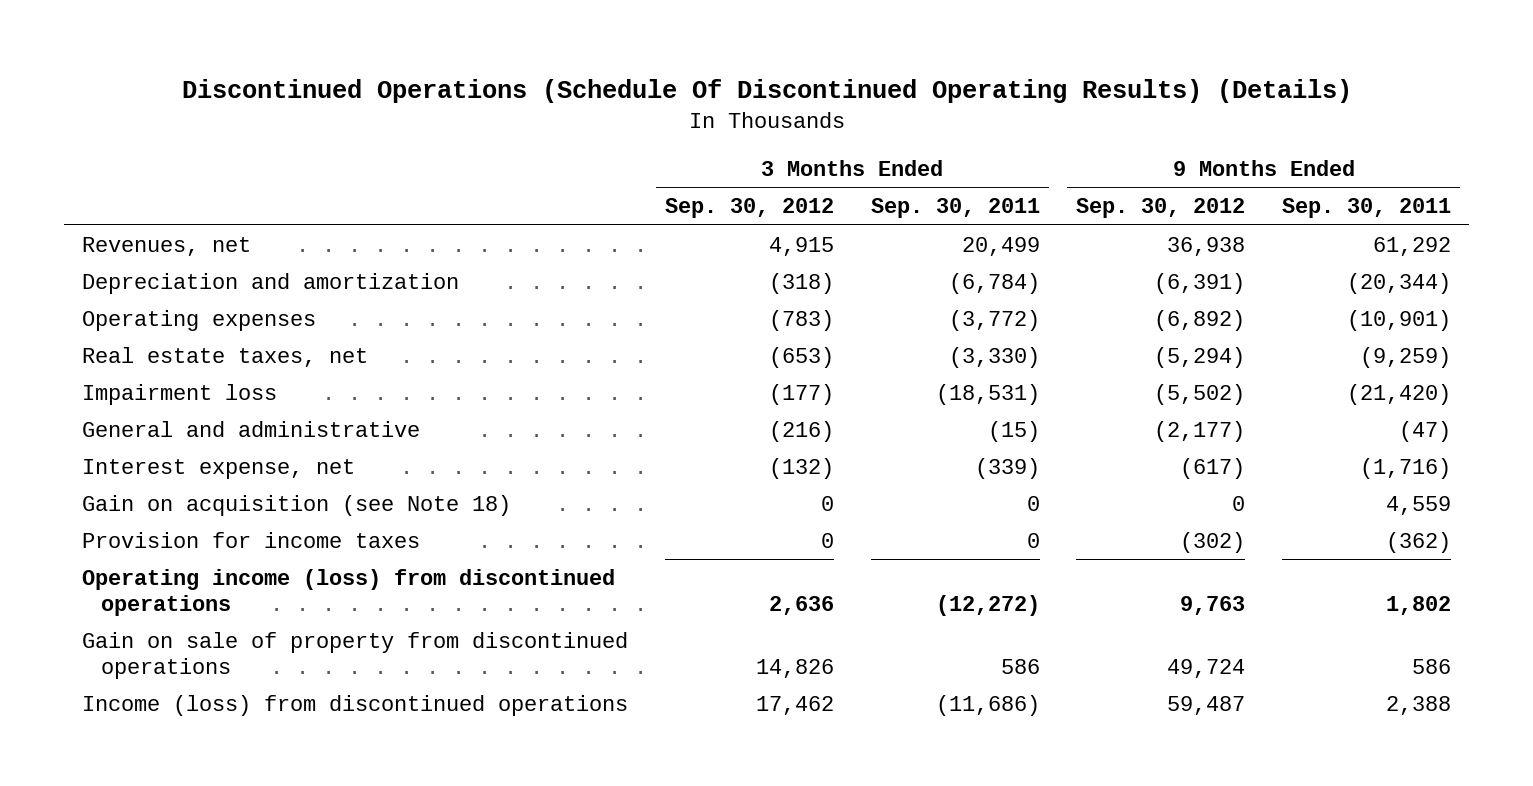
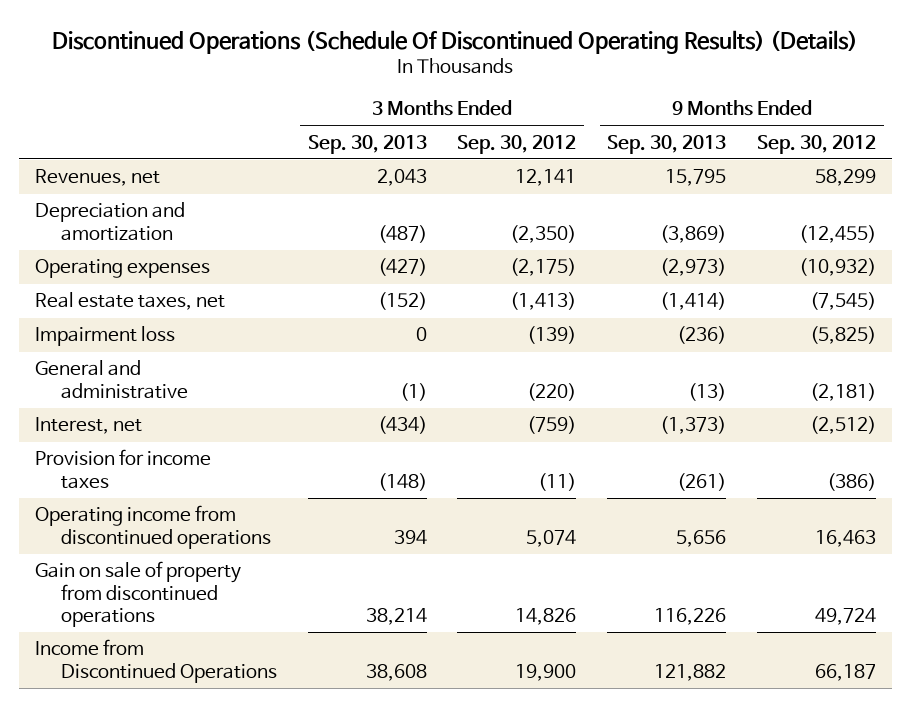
- | 3 Months Ended Sep. 30, 2012 | 3 Months Ended Sep. 30, 2011 | 9 Months Ended Sep. 30, 2012 | 9 Months Ended Sep. 30, 2011
+ | 3 Months Ended Sep. 30, 2013 | 3 Months Ended Sep. 30, 2012 | 9 Months Ended Sep. 30, 2013 | 9 Months Ended Sep. 30, 2012
- Revenues, net | 4,915 | 20,499 | 36,938 | 61,292
- Depreciation and amortization | (318) | (6,784) | (6,391) | (20,344)
- Operating expenses | (783) | (3,772) | (6,892) | (10,901)
- Real estate taxes, net | (653) | (3,330) | (5,294) | (9,259)
- Impairment loss | (177) | (18,531) | (5,502) | (21,420)
- General and administrative | (216) | (15) | (2,177) | (47)
- Interest expense, net | (132) | (339) | (617) | (1,716)
- Gain on acquisition (see Note 18) | 0 | 0 | 0 | 4,559
- Provision for income taxes | 0 | 0 | (302) | (362)
- Operating income (loss) from discontinued operations | 2,636 | (12,272) | 9,763 | 1,802
+ Revenues, net | 2,043 | 12,141 | 15,795 | 58,299
+ Depreciation and amortization | (487) | (2,350) | (3,869) | (12,455)
+ Operating expenses | (427) | (2,175) | (2,973) | (10,932)
+ Real estate taxes, net | (152) | (1,413) | (1,414) | (7,545)
+ Impairment loss | 0 | (139) | (236) | (5,825)
+ General and administrative | (1) | (220) | (13) | (2,181)
+ Interest, net | (434) | (759) | (1,373) | (2,512)
+ Provision for income taxes | (148) | (11) | (261) | (386)
+ Operating income from discontinued operations | 394 | 5,074 | 5,656 | 16,463
- Income (loss) from discontinued operations | 17,462 | (11,686) | 59,487 | 2,388
+ Income from Discontinued Operations | 38,608 | 19,900 | 121,882 | 66,187

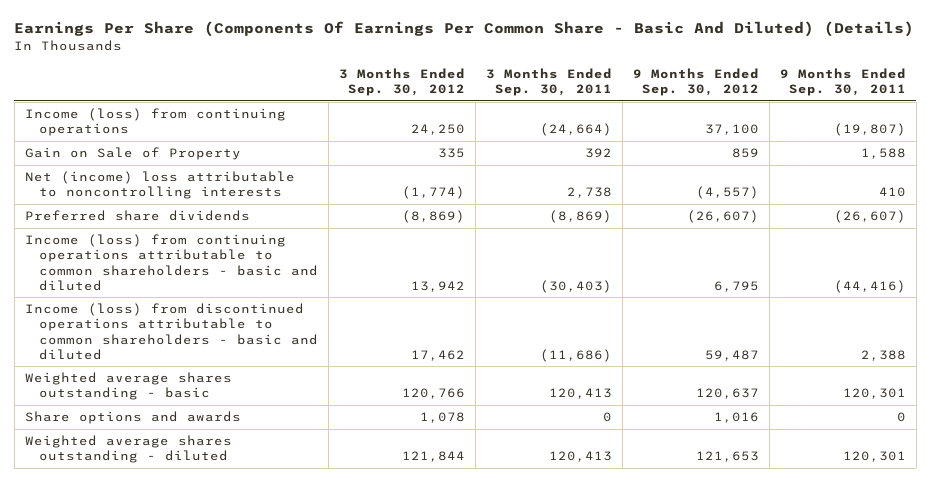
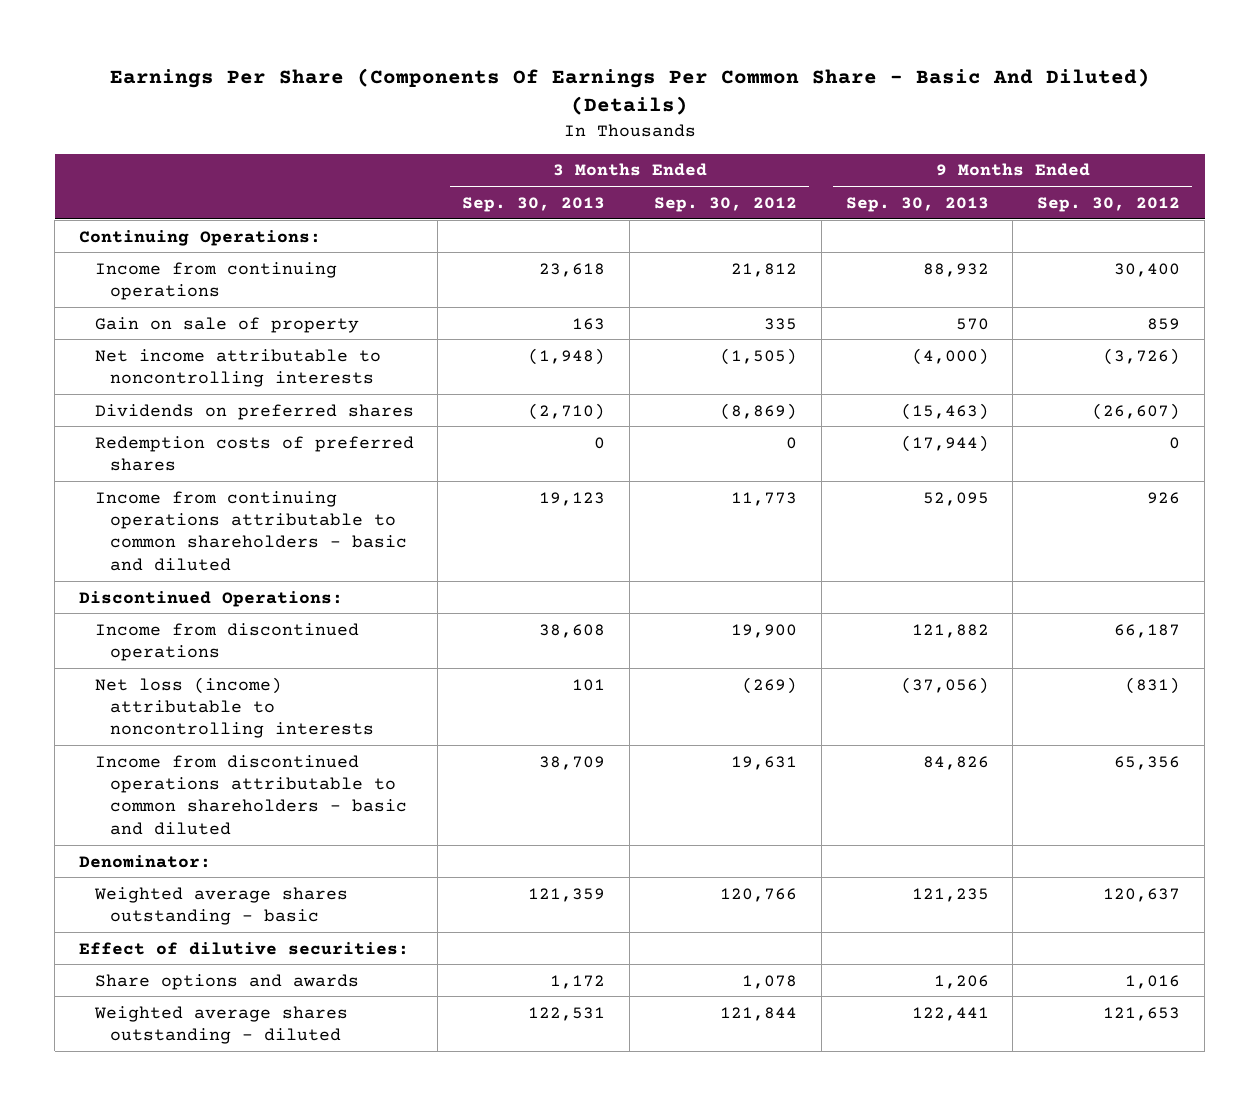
- | 3 Months Ended Sep. 30, 2012 | 3 Months Ended Sep. 30, 2011 | 9 Months Ended Sep. 30, 2012 | 9 Months Ended Sep. 30, 2011
+ | 3 Months Ended Sep. 30, 2013 | 3 Months Ended Sep. 30, 2012 | 9 Months Ended Sep. 30, 2013 | 9 Months Ended Sep. 30, 2012
- Income (loss) from continuing operations | 24,250 | (24,664) | 37,100 | (19,807)
- Gain on Sale of Property | 335 | 392 | 859 | 1,588
- Net (income) loss attributable to noncontrolling interests | (1,774) | 2,738 | (4,557) | 410
- Preferred share dividends | (8,869) | (8,869) | (26,607) | (26,607)
- Income (loss) from continuing operations attributable to common shareholders - basic and diluted | 13,942 | (30,403) | 6,795 | (44,416)
- Income (loss) from discontinued operations attributable to common shareholders - basic and diluted | 17,462 | (11,686) | 59,487 | 2,388
+ Continuing Operations:
+ Income from continuing operations | 23,618 | 21,812 | 88,932 | 30,400
+ Gain on sale of property | 163 | 335 | 570 | 859
+ Net income attributable to noncontrolling interests | (1,948) | (1,505) | (4,000) | (3,726)
+ Dividends on preferred shares | (2,710) | (8,869) | (15,463) | (26,607)
+ Redemption costs of preferred shares | 0 | 0 | (17,944) | 0
+ Income from continuing operations attributable to common shareholders - basic and diluted | 19,123 | 11,773 | 52,095 | 926
+ Discontinued Operations:
+ Income from discontinued operations | 38,608 | 19,900 | 121,882 | 66,187
+ Net loss (income) attributable to noncontrolling interests | 101 | (269) | (37,056) | (831)
+ Income from discontinued operations attributable to common shareholders - basic and diluted | 38,709 | 19,631 | 84,826 | 65,356
+ Denominator:
+ Effect of dilutive securities:

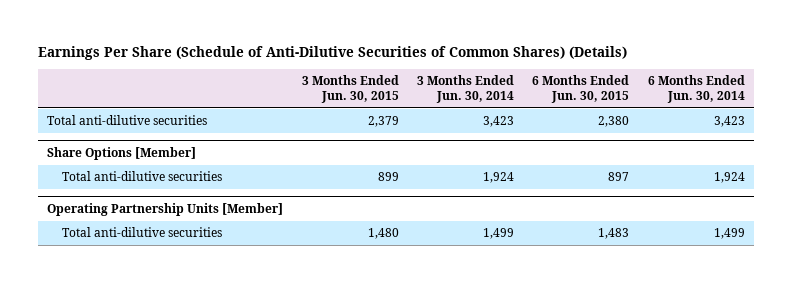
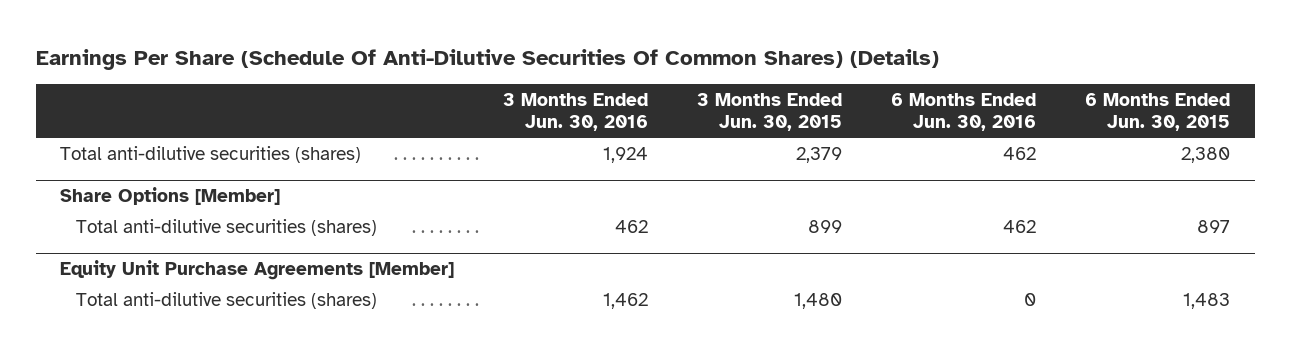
- Earnings Per Share (Schedule of Anti-Dilutive Securities of Common Shares) (Details)
+ Earnings Per Share (Schedule Of Anti-Dilutive Securities Of Common Shares) (Details)
- | 3 Months Ended Jun. 30, 2015 | 3 Months Ended Jun. 30, 2014 | 6 Months Ended Jun. 30, 2015 | 6 Months Ended Jun. 30, 2014
+ | 3 Months Ended Jun. 30, 2016 | 3 Months Ended Jun. 30, 2015 | 6 Months Ended Jun. 30, 2016 | 6 Months Ended Jun. 30, 2015
- Total anti-dilutive securities | 2,379 | 3,423 | 2,380 | 3,423
+ Total anti-dilutive securities (shares) | 1,924 | 2,379 | 462 | 2,380
@ Share Options [Member]
- Total anti-dilutive securities | 899 | 1,924 | 897 | 1,924
- Operating Partnership Units [Member]
- Total anti-dilutive securities | 1,480 | 1,499 | 1,483 | 1,499
@ Share Options [Member]
+ Total anti-dilutive securities (shares) | 462 | 899 | 462 | 897
+ Equity Unit Purchase Agreements [Member]
+ Total anti-dilutive securities (shares) | 1,462 | 1,480 | 0 | 1,483

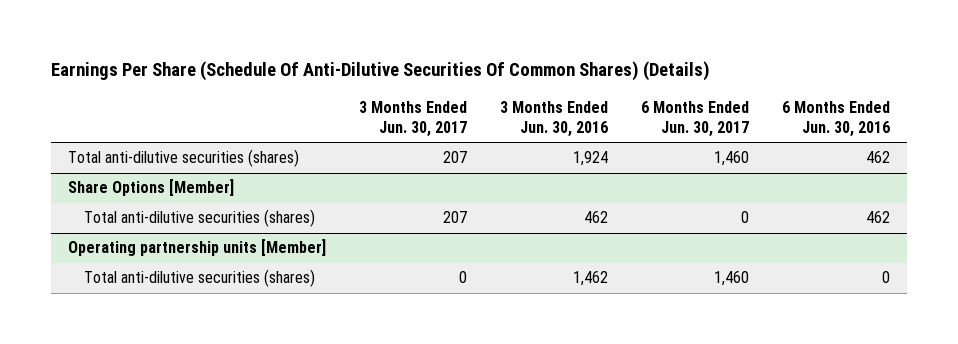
- | 3 Months Ended Jun. 30, 2016 | 3 Months Ended Jun. 30, 2015 | 6 Months Ended Jun. 30, 2016 | 6 Months Ended Jun. 30, 2015
+ | 3 Months Ended Jun. 30, 2017 | 3 Months Ended Jun. 30, 2016 | 6 Months Ended Jun. 30, 2017 | 6 Months Ended Jun. 30, 2016
- Equity Unit Purchase Agreements [Member]
+ Operating partnership units [Member]

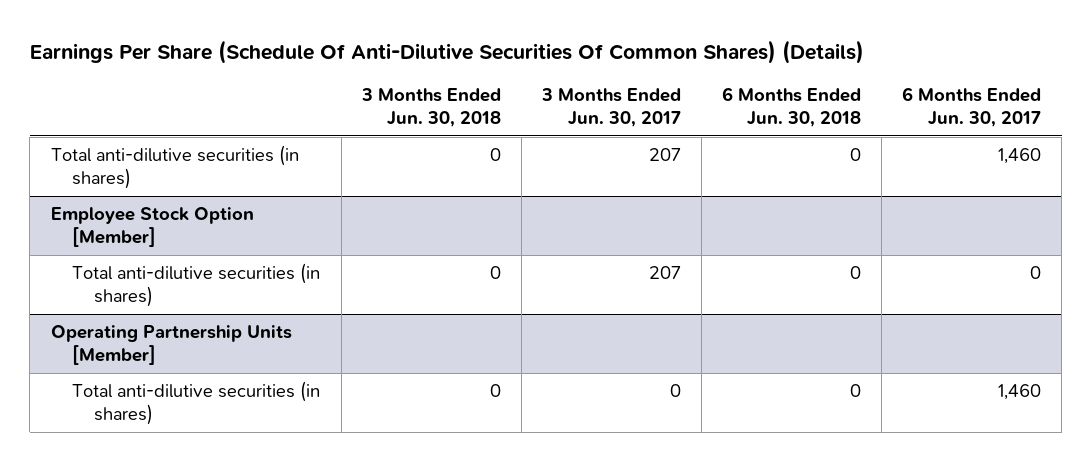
- | 3 Months Ended Jun. 30, 2017 | 3 Months Ended Jun. 30, 2016 | 6 Months Ended Jun. 30, 2017 | 6 Months Ended Jun. 30, 2016
+ | 3 Months Ended Jun. 30, 2018 | 3 Months Ended Jun. 30, 2017 | 6 Months Ended Jun. 30, 2018 | 6 Months Ended Jun. 30, 2017
- Total anti-dilutive securities (shares) | 207 | 1,924 | 1,460 | 462
- Share Options [Member]
- Total anti-dilutive securities (shares) | 207 | 462 | 0 | 462
- Operating partnership units [Member]
- Total anti-dilutive securities (shares) | 0 | 1,462 | 1,460 | 0
+ Total anti-dilutive securities (in shares) | 0 | 207 | 0 | 1,460
+ Employee Stock Option [Member]
+ Total anti-dilutive securities (in shares) | 0 | 207 | 0 | 0
+ Operating Partnership Units [Member]
+ Total anti-dilutive securities (in shares) | 0 | 0 | 0 | 1,460

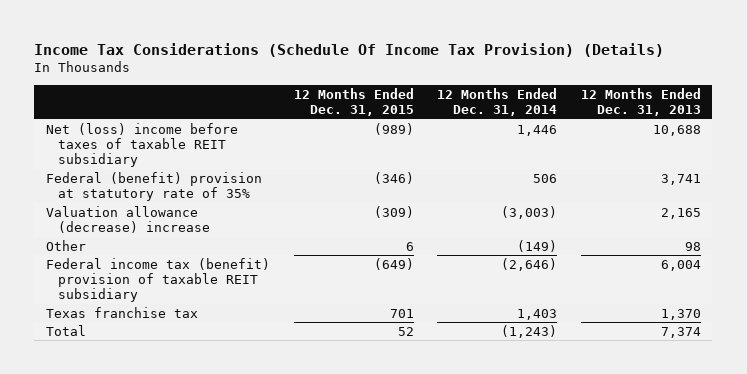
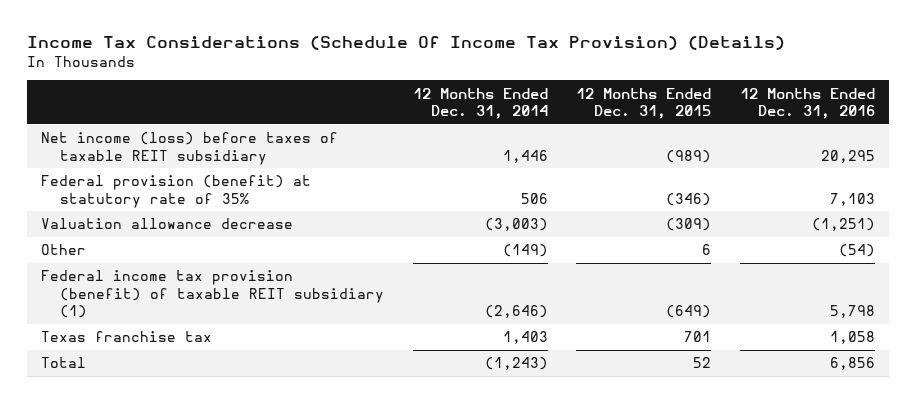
- | 12 Months Ended Dec. 31, 2015 | 12 Months Ended Dec. 31, 2014 | 12 Months Ended Dec. 31, 2013
+ | 12 Months Ended Dec. 31, 2014 | 12 Months Ended Dec. 31, 2015 | 12 Months Ended Dec. 31, 2016
- Net (loss) income before taxes of taxable REIT subsidiary | (989) | 1,446 | 10,688
- Federal (benefit) provision at statutory rate of 35% | (346) | 506 | 3,741
- Valuation allowance (decrease) increase | (309) | (3,003) | 2,165
+ Net income (loss) before taxes of taxable REIT subsidiary | 1,446 | (989) | 20,295
+ Federal provision (benefit) at statutory rate of 35% | 506 | (346) | 7,103
+ Valuation allowance decrease | (3,003) | (309) | (1,251)
- Federal income tax (benefit) provision of taxable REIT subsidiary | (649) | (2,646) | 6,004
+ Federal income tax provision (benefit) of taxable REIT subsidiary (1) | (2,646) | (649) | 5,798

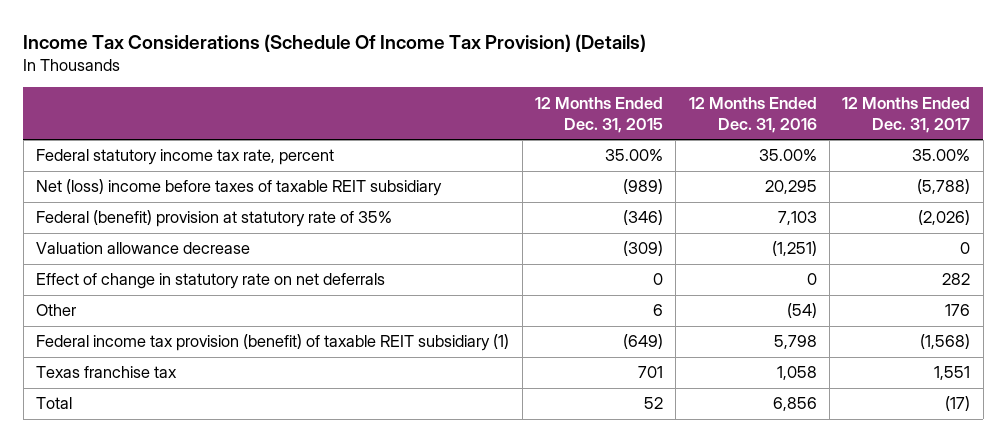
- | 12 Months Ended Dec. 31, 2014 | 12 Months Ended Dec. 31, 2015 | 12 Months Ended Dec. 31, 2016
+ | 12 Months Ended Dec. 31, 2015 | 12 Months Ended Dec. 31, 2016 | 12 Months Ended Dec. 31, 2017
- Net income (loss) before taxes of taxable REIT subsidiary | 1,446 | (989) | 20,295
- Federal provision (benefit) at statutory rate of 35% | 506 | (346) | 7,103
+ Federal statutory income tax rate, percent | 35.00% | 35.00% | 35.00%
+ Net (loss) income before taxes of taxable REIT subsidiary | (989) | 20,295 | (5,788)
+ Federal (benefit) provision at statutory rate of 35% | (346) | 7,103 | (2,026)
+ Effect of change in statutory rate on net deferrals | 0 | 0 | 282

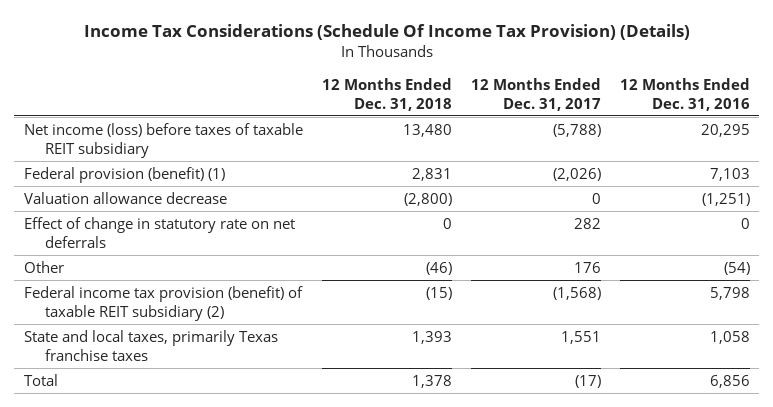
- | 12 Months Ended Dec. 31, 2015 | 12 Months Ended Dec. 31, 2016 | 12 Months Ended Dec. 31, 2017
+ | 12 Months Ended Dec. 31, 2018 | 12 Months Ended Dec. 31, 2017 | 12 Months Ended Dec. 31, 2016
- Federal statutory income tax rate, percent | 35.00% | 35.00% | 35.00%
- Net (loss) income before taxes of taxable REIT subsidiary | (989) | 20,295 | (5,788)
- Federal (benefit) provision at statutory rate of 35% | (346) | 7,103 | (2,026)
+ Net income (loss) before taxes of taxable REIT subsidiary | 13,480 | (5,788) | 20,295
+ Federal provision (benefit) (1) | 2,831 | (2,026) | 7,103
- Federal income tax provision (benefit) of taxable REIT subsidiary (1) | (649) | 5,798 | (1,568)
- Texas franchise tax | 701 | 1,058 | 1,551
+ Federal income tax provision (benefit) of taxable REIT subsidiary (2) | (15) | (1,568) | 5,798
+ State and local taxes, primarily Texas franchise taxes | 1,393 | 1,551 | 1,058

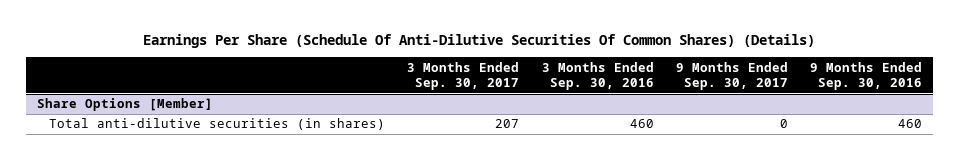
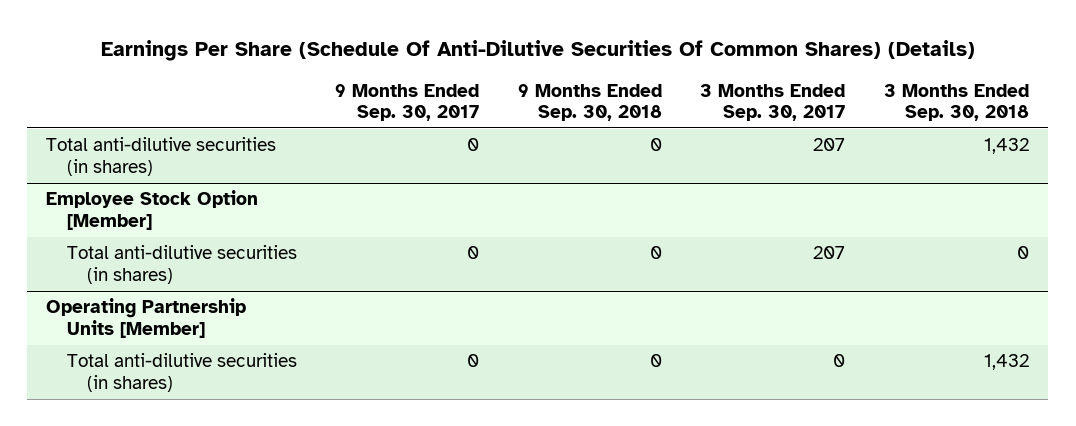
- | 3 Months Ended Sep. 30, 2017 | 3 Months Ended Sep. 30, 2016 | 9 Months Ended Sep. 30, 2017 | 9 Months Ended Sep. 30, 2016
+ | 9 Months Ended Sep. 30, 2017 | 9 Months Ended Sep. 30, 2018 | 3 Months Ended Sep. 30, 2017 | 3 Months Ended Sep. 30, 2018
- Share Options [Member]
+ Employee Stock Option [Member]
+ Total anti-dilutive securities (in shares) | 0 | 0 | 207 | 0
+ Operating Partnership Units [Member]
+ Total anti-dilutive securities (in shares) | 0 | 0 | 0 | 1,432

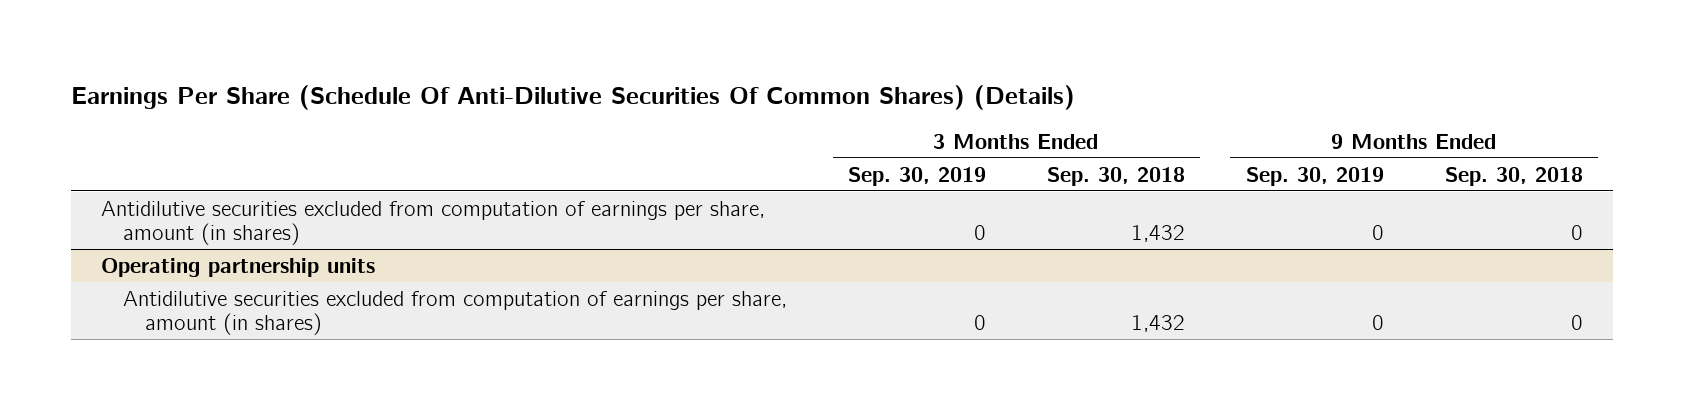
- | 9 Months Ended Sep. 30, 2017 | 9 Months Ended Sep. 30, 2018 | 3 Months Ended Sep. 30, 2017 | 3 Months Ended Sep. 30, 2018
+ | 3 Months Ended Sep. 30, 2019 | 3 Months Ended Sep. 30, 2018 | 9 Months Ended Sep. 30, 2019 | 9 Months Ended Sep. 30, 2018
- Total anti-dilutive securities (in shares) | 0 | 0 | 207 | 1,432
- Employee Stock Option [Member]
- Total anti-dilutive securities (in shares) | 0 | 0 | 207 | 0
- Operating Partnership Units [Member]
- Total anti-dilutive securities (in shares) | 0 | 0 | 0 | 1,432
+ Antidilutive securities excluded from computation of earnings per share, amount (in shares) | 0 | 1,432 | 0 | 0
+ Operating partnership units
+ Antidilutive securities excluded from computation of earnings per share, amount (in shares) | 0 | 1,432 | 0 | 0

